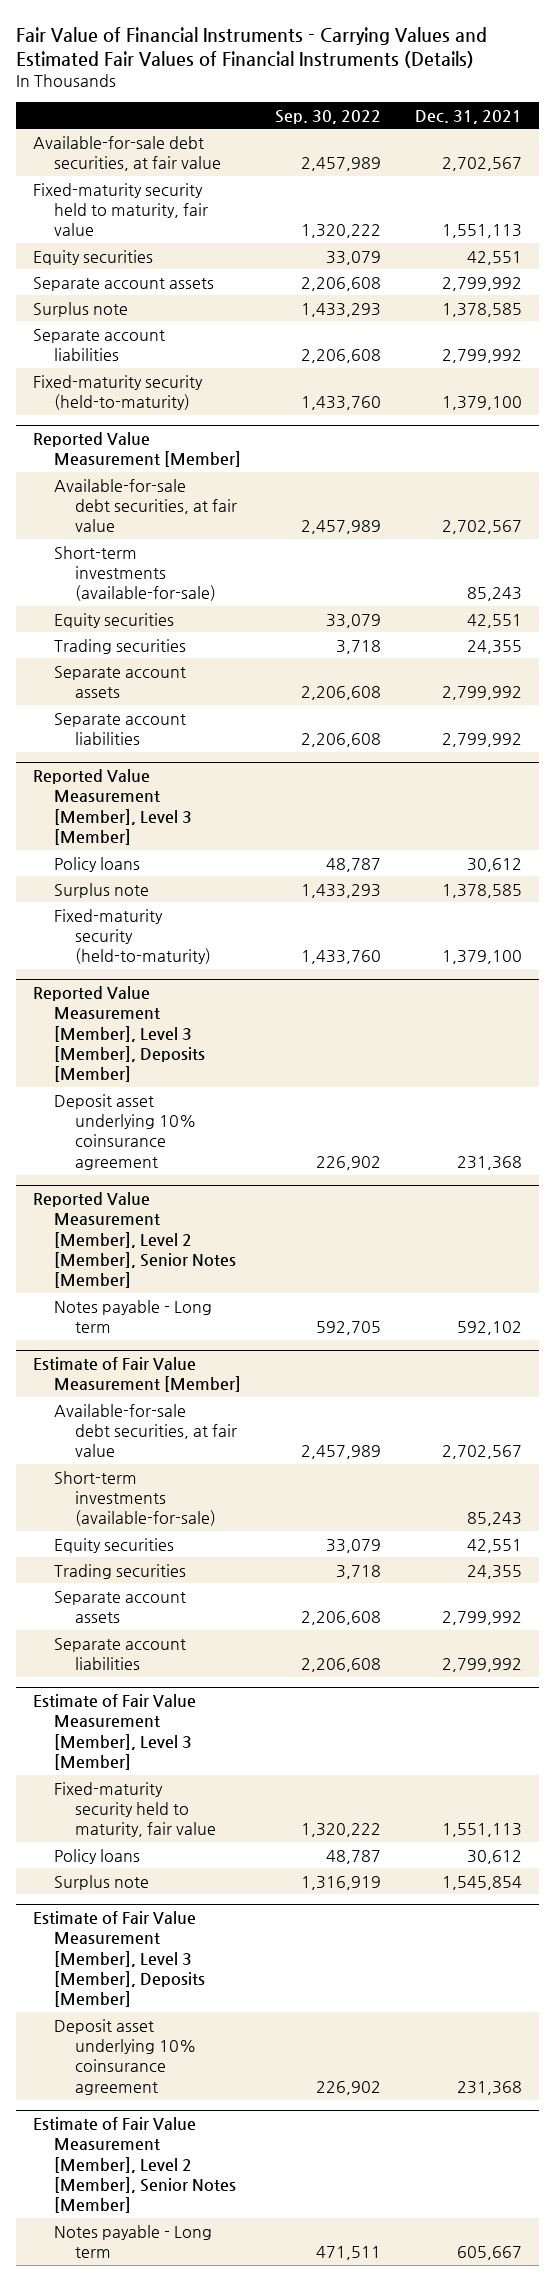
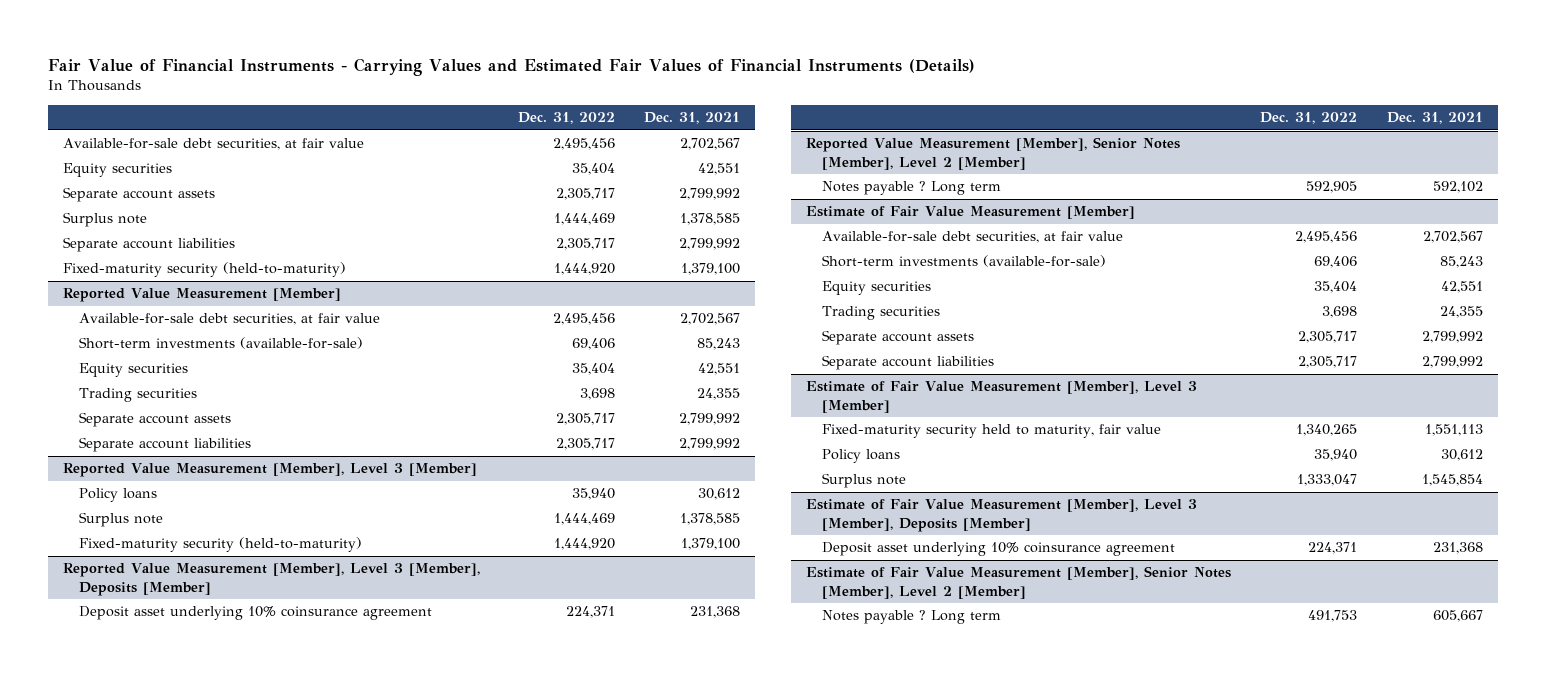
- | Sep. 30, 2022 | Dec. 31, 2021
+ | Dec. 31, 2022 | Dec. 31, 2021
- Fixed-maturity security held to maturity, fair value | 1,320,222 | 1,551,113
- Reported Value Measurement [Member], Level 2 [Member], Senior Notes [Member]
- Notes payable - Long term | 592,705 | 592,102
+ Reported Value Measurement [Member], Senior Notes [Member], Level 2 [Member]
+ Notes payable ? Long term | 592,905 | 592,102
- Estimate of Fair Value Measurement [Member], Level 2 [Member], Senior Notes [Member]
- Notes payable - Long term | 471,511 | 605,667
+ Estimate of Fair Value Measurement [Member], Senior Notes [Member], Level 2 [Member]
+ Notes payable ? Long term | 491,753 | 605,667

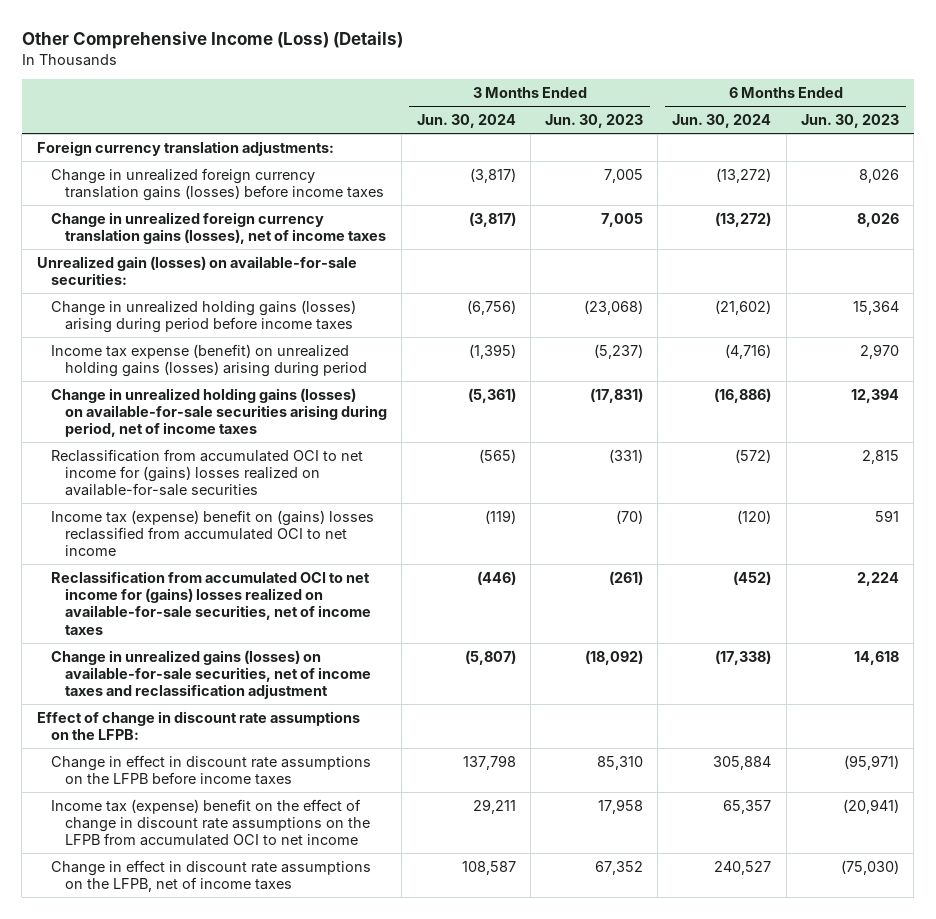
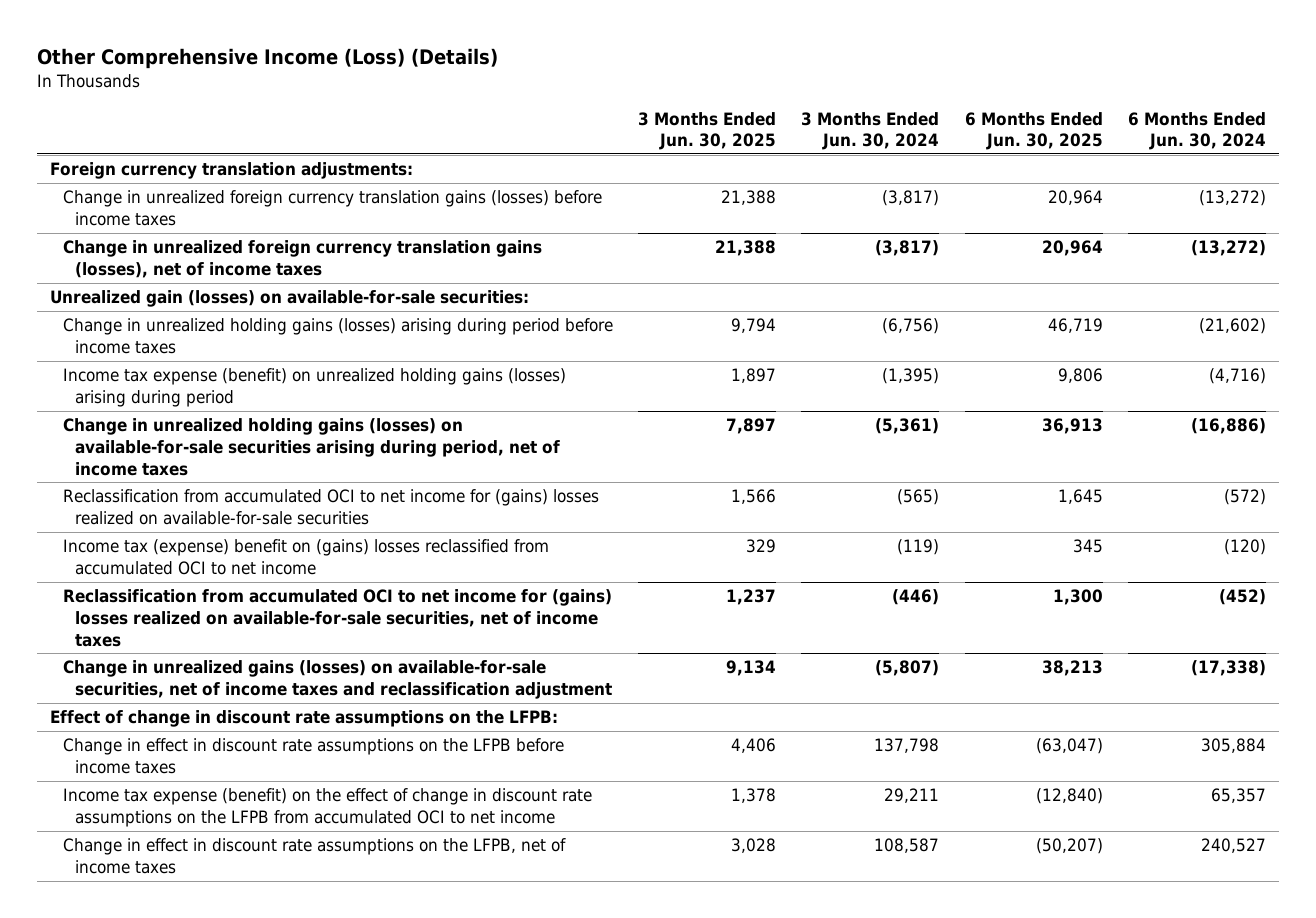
- | 3 Months Ended Jun. 30, 2024 | 3 Months Ended Jun. 30, 2023 | 6 Months Ended Jun. 30, 2024 | 6 Months Ended Jun. 30, 2023
+ | 3 Months Ended Jun. 30, 2025 | 3 Months Ended Jun. 30, 2024 | 6 Months Ended Jun. 30, 2025 | 6 Months Ended Jun. 30, 2024
- Income tax (expense) benefit on the effect of change in discount rate assumptions on the LFPB from accumulated OCI to net income | 29,211 | 17,958 | 65,357 | (20,941)
+ Income tax expense (benefit) on the effect of change in discount rate assumptions on the LFPB from accumulated OCI to net income | 1,378 | 29,211 | (12,840) | 65,357

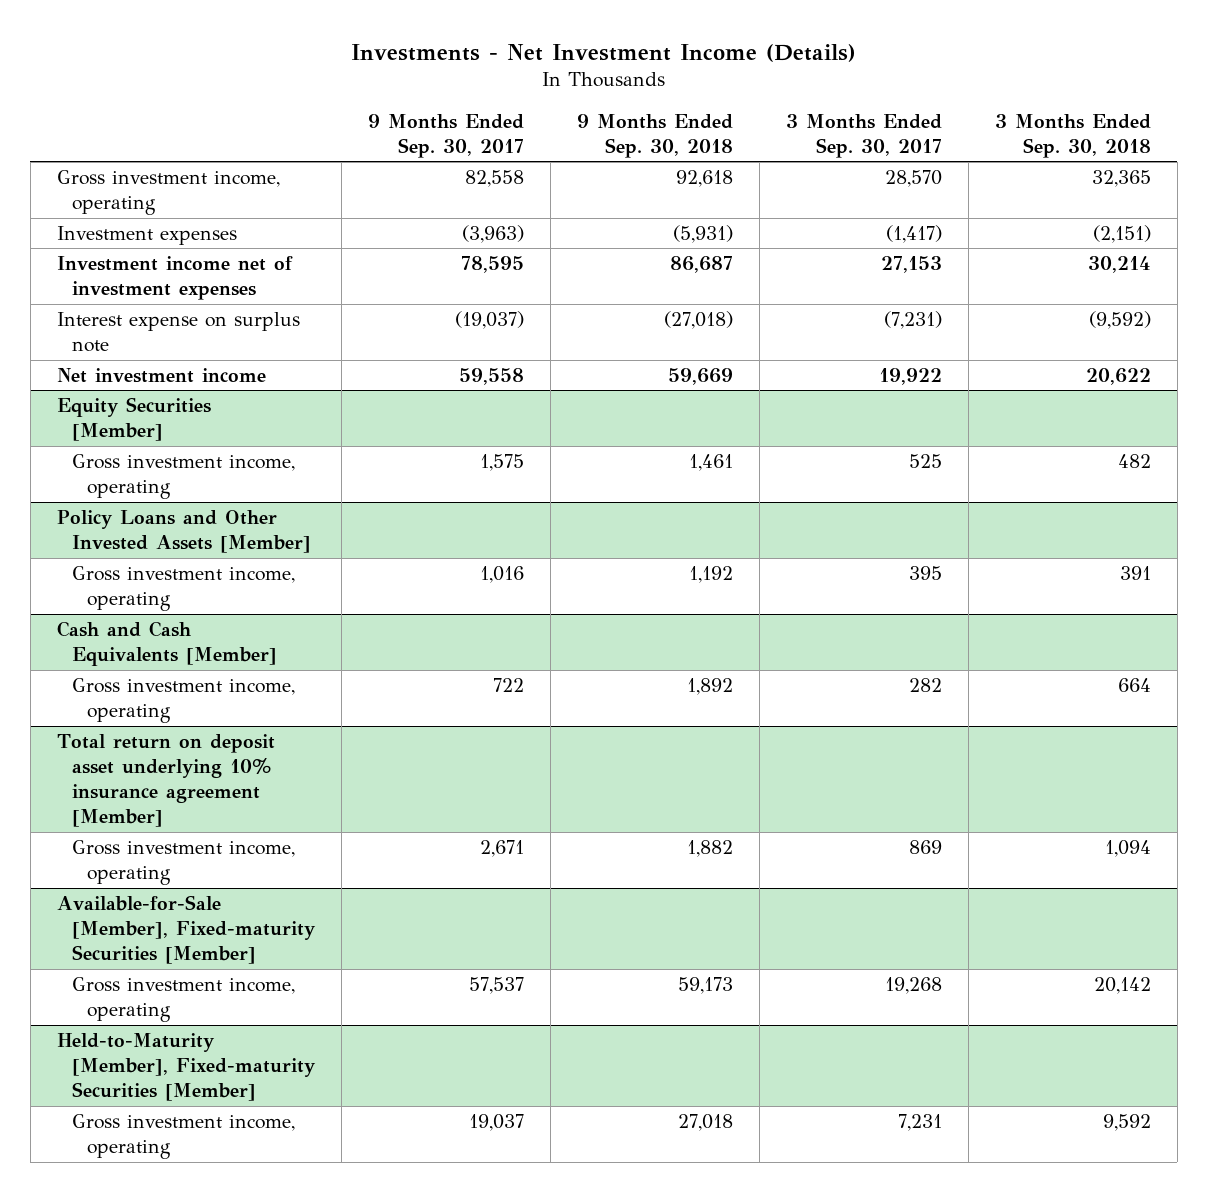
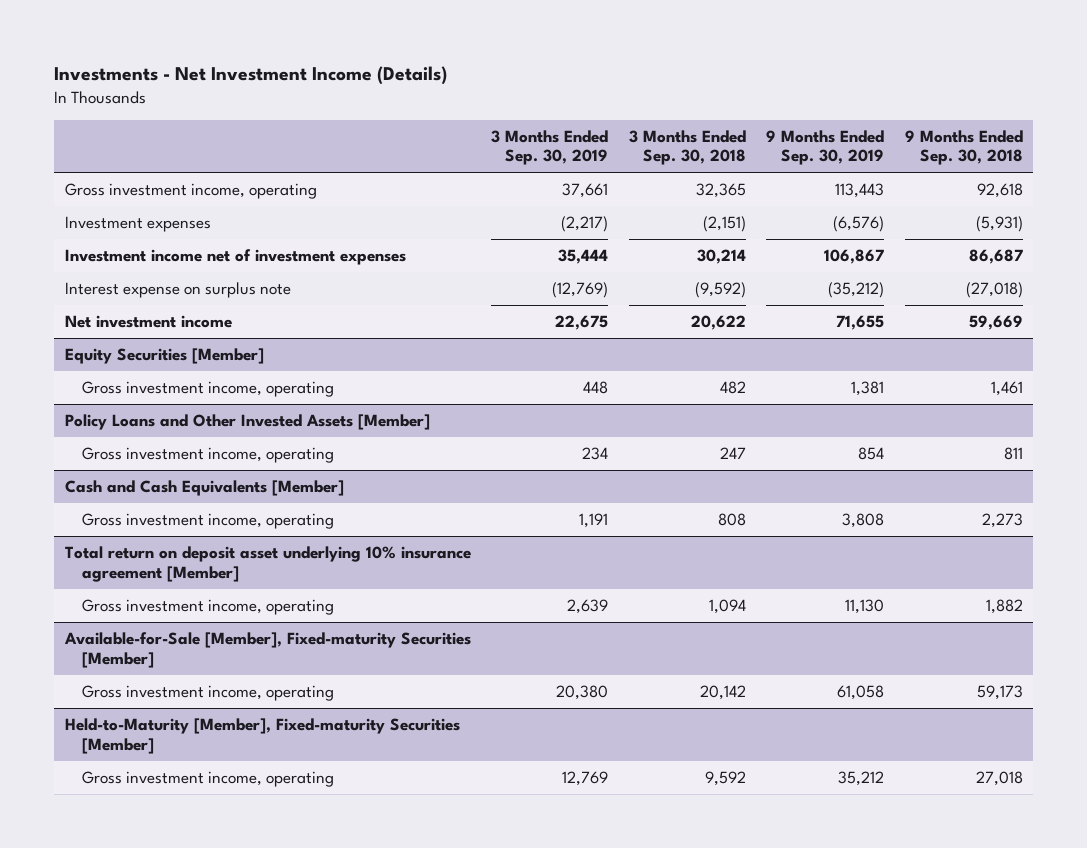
- | 9 Months Ended Sep. 30, 2017 | 9 Months Ended Sep. 30, 2018 | 3 Months Ended Sep. 30, 2017 | 3 Months Ended Sep. 30, 2018
+ | 3 Months Ended Sep. 30, 2019 | 3 Months Ended Sep. 30, 2018 | 9 Months Ended Sep. 30, 2019 | 9 Months Ended Sep. 30, 2018
@ Policy Loans and Other Invested Assets [Member]
- Gross investment income, operating | 1,016 | 1,192 | 395 | 391
+ Gross investment income, operating | 234 | 247 | 854 | 811
@ Cash and Cash Equivalents [Member]
- Gross investment income, operating | 722 | 1,892 | 282 | 664
+ Gross investment income, operating | 1,191 | 808 | 3,808 | 2,273

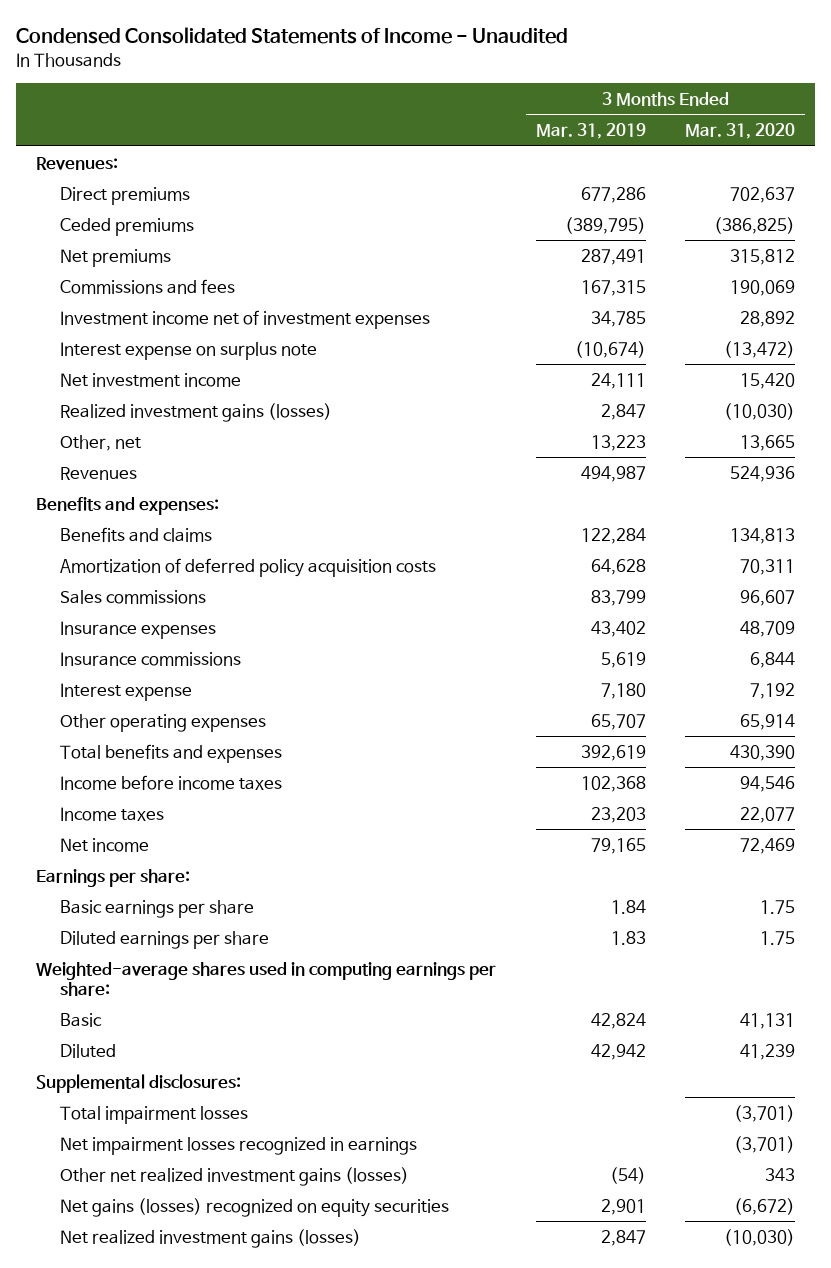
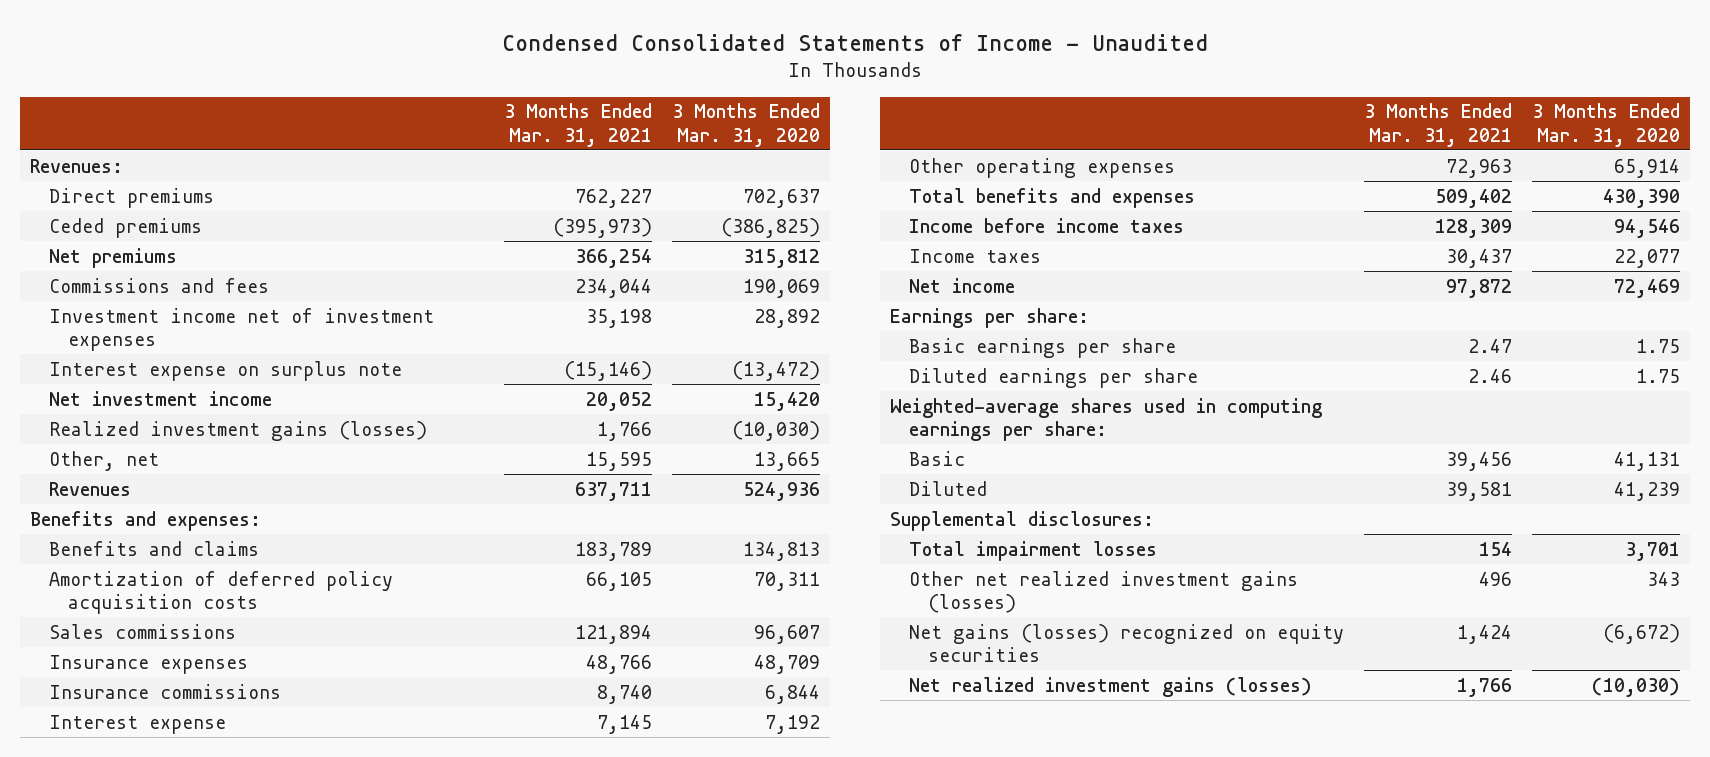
- | 3 Months Ended Mar. 31, 2019 | 3 Months Ended Mar. 31, 2020
+ | 3 Months Ended Mar. 31, 2021 | 3 Months Ended Mar. 31, 2020
- Total impairment losses | | (3,701)
- Net impairment losses recognized in earnings | | (3,701)
+ Total impairment losses | 154 | 3,701

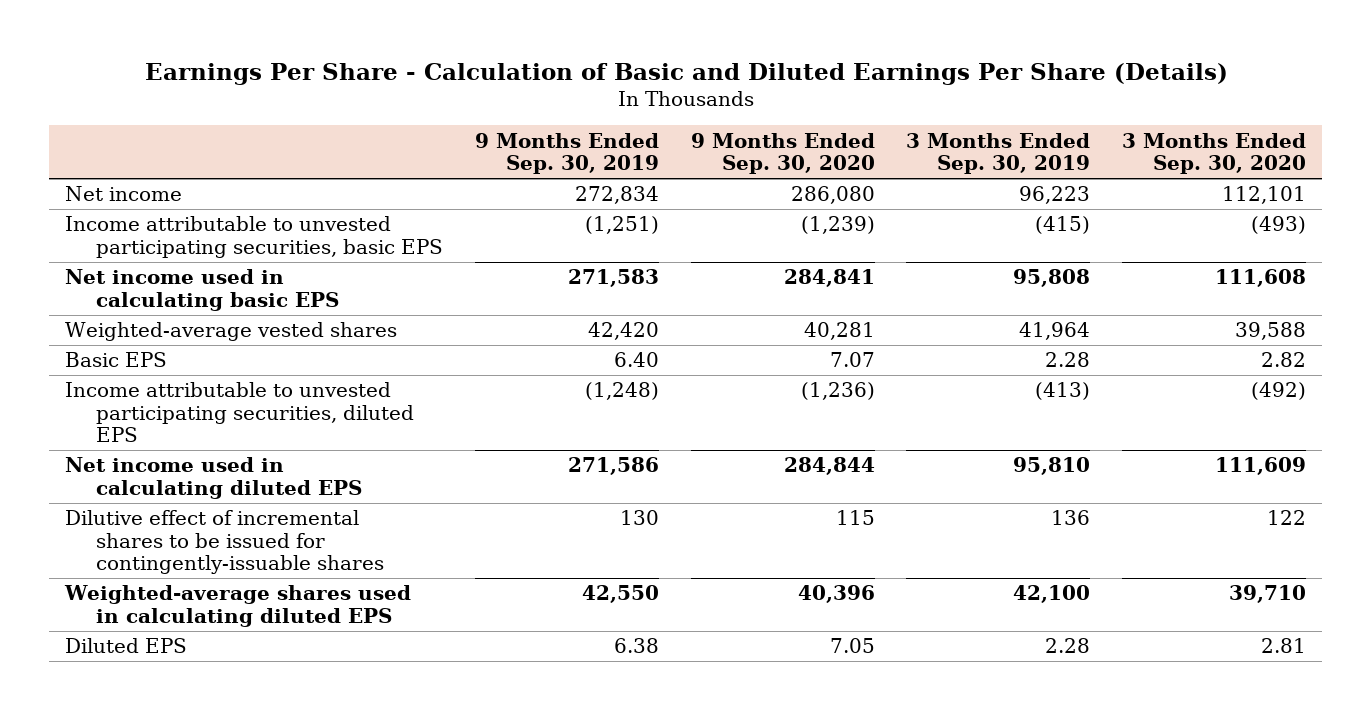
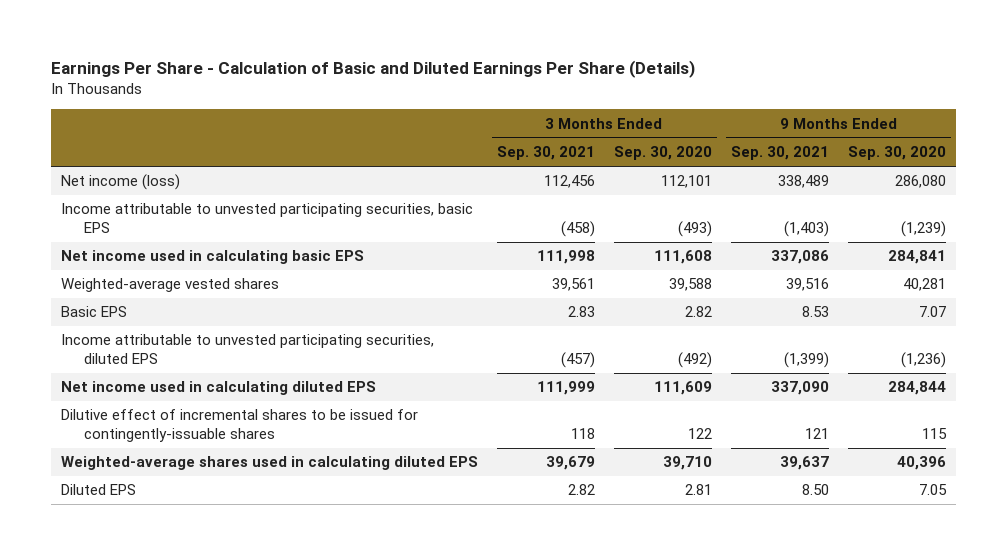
- | 9 Months Ended Sep. 30, 2019 | 9 Months Ended Sep. 30, 2020 | 3 Months Ended Sep. 30, 2019 | 3 Months Ended Sep. 30, 2020
+ | 3 Months Ended Sep. 30, 2021 | 3 Months Ended Sep. 30, 2020 | 9 Months Ended Sep. 30, 2021 | 9 Months Ended Sep. 30, 2020
- Net income | 272,834 | 286,080 | 96,223 | 112,101
+ Net income (loss) | 112,456 | 112,101 | 338,489 | 286,080

